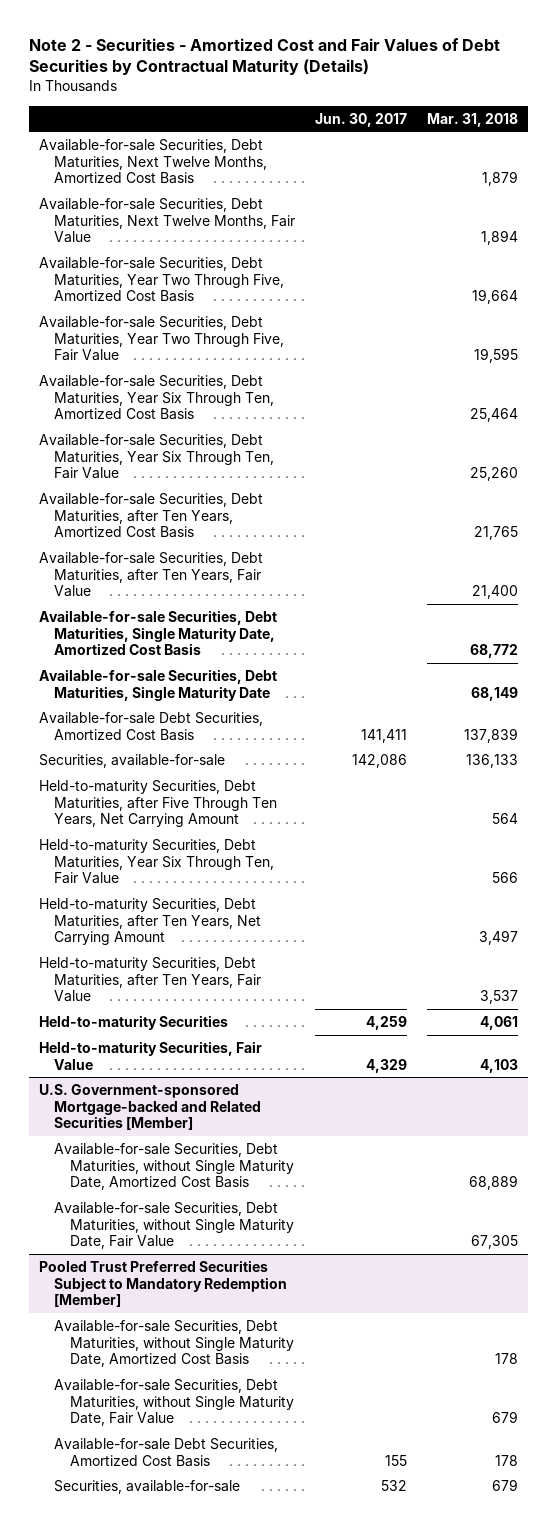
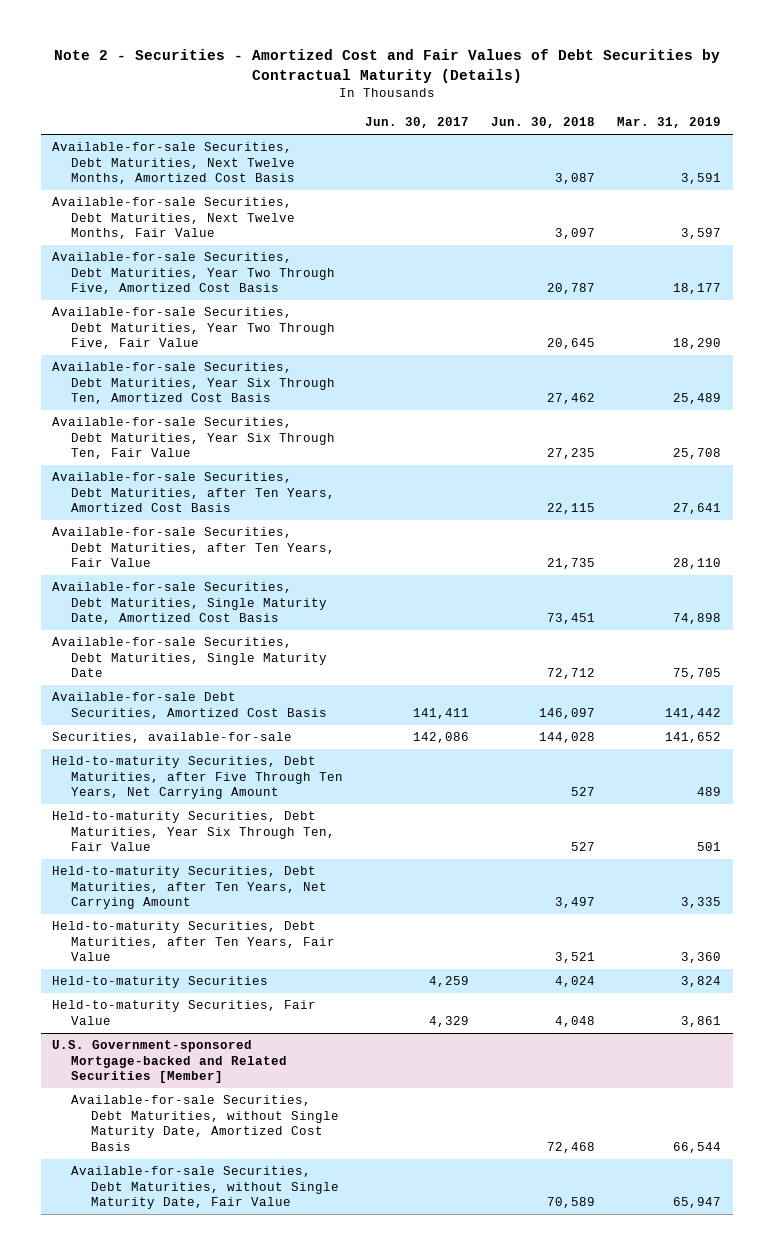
- | Jun. 30, 2017 | Mar. 31, 2018
+ | Jun. 30, 2017 | Jun. 30, 2018 | Mar. 31, 2019
- Pooled Trust Preferred Securities Subject to Mandatory Redemption [Member]
- Available-for-sale Securities, Debt Maturities, without Single Maturity Date, Amortized Cost Basis | | 178
- Available-for-sale Securities, Debt Maturities, without Single Maturity Date, Fair Value | | 679
- Available-for-sale Debt Securities, Amortized Cost Basis | 155 | 178
- Securities, available-for-sale | 532 | 679

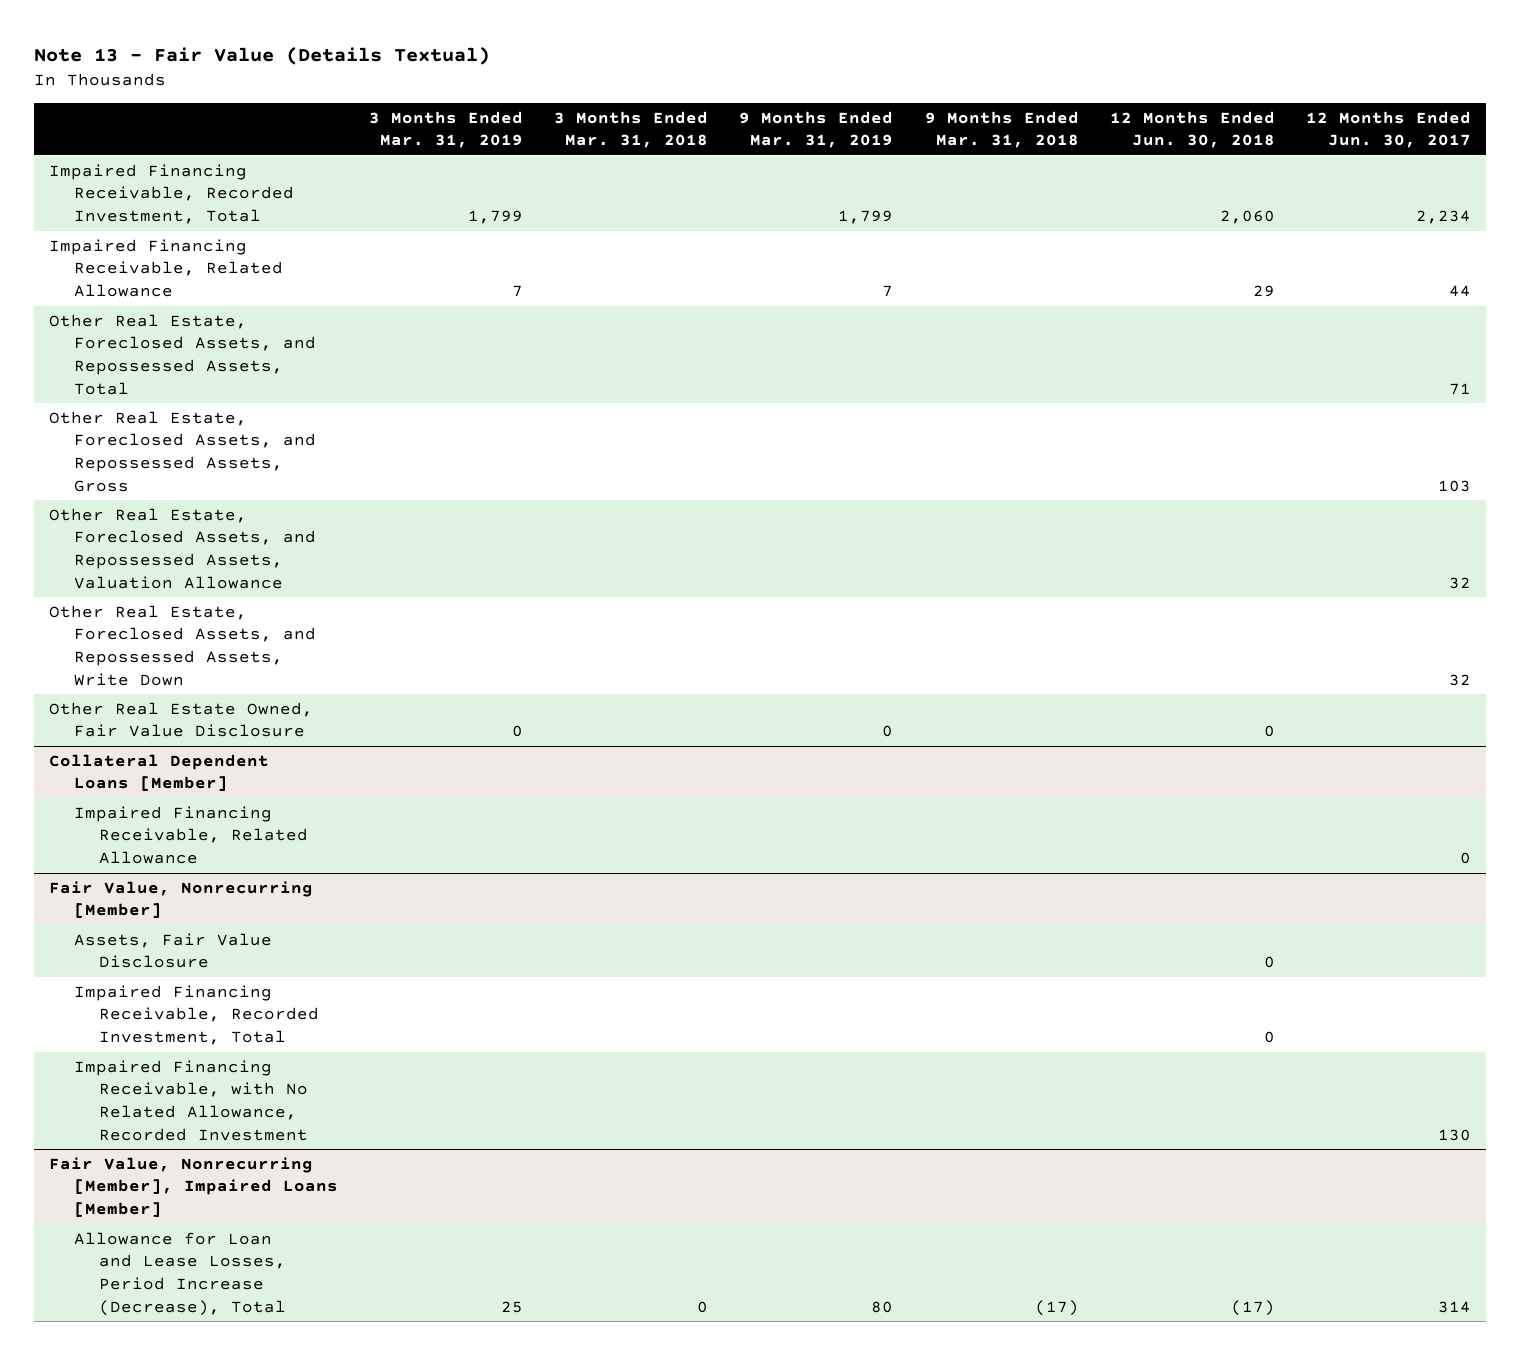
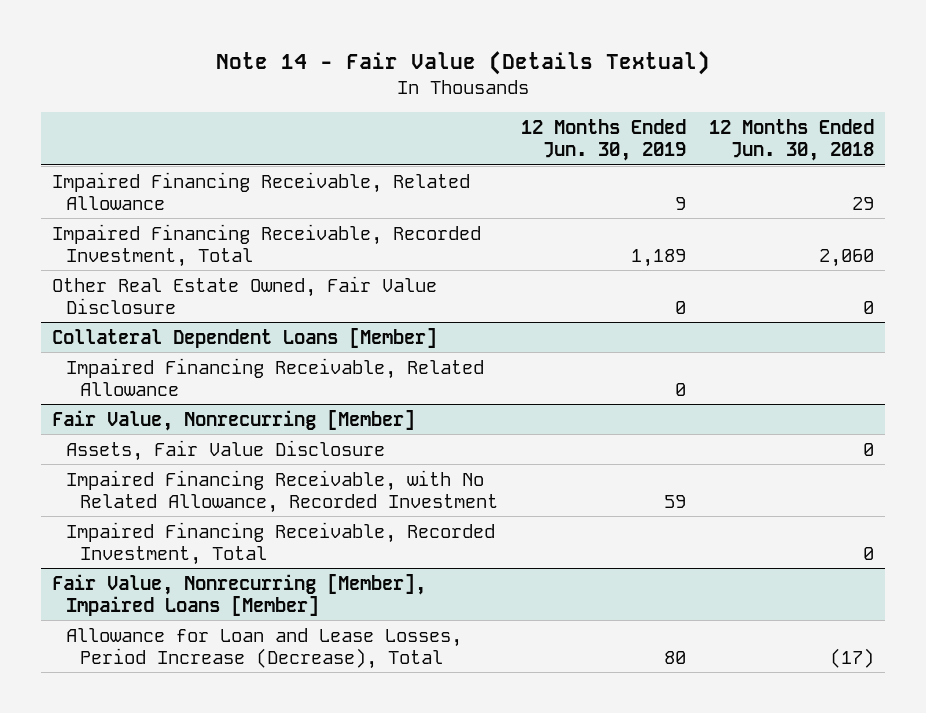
- Note 13 - Fair Value (Details Textual)
+ Note 14 - Fair Value (Details Textual)
- | 3 Months Ended Mar. 31, 2019 | 3 Months Ended Mar. 31, 2018 | 9 Months Ended Mar. 31, 2019 | 9 Months Ended Mar. 31, 2018 | 12 Months Ended Jun. 30, 2018 | 12 Months Ended Jun. 30, 2017
+ | 12 Months Ended Jun. 30, 2019 | 12 Months Ended Jun. 30, 2018
- Other Real Estate, Foreclosed Assets, and Repossessed Assets, Total | | | | | | 71
- Other Real Estate, Foreclosed Assets, and Repossessed Assets, Gross | | | | | | 103
- Other Real Estate, Foreclosed Assets, and Repossessed Assets, Valuation Allowance | | | | | | 32
- Other Real Estate, Foreclosed Assets, and Repossessed Assets, Write Down | | | | | | 32
moved down: Impaired Financing Receivable, Recorded Investment, Total | 1,189 | 2,060
@ Fair Value, Nonrecurring [Member]
moved down: Impaired Financing Receivable, Recorded Investment, Total | | 0

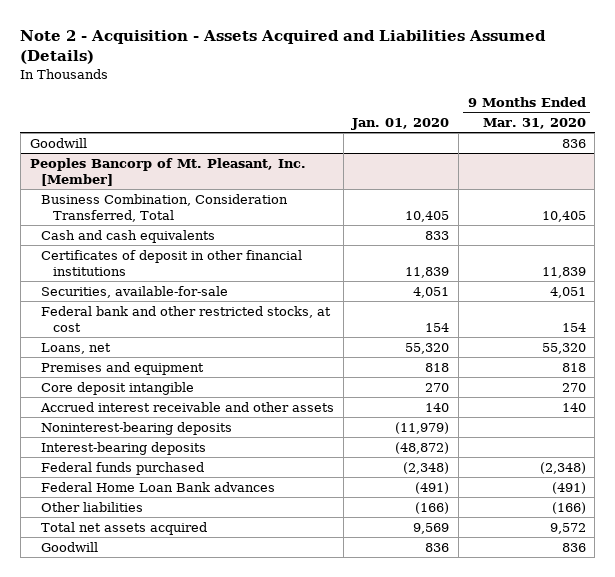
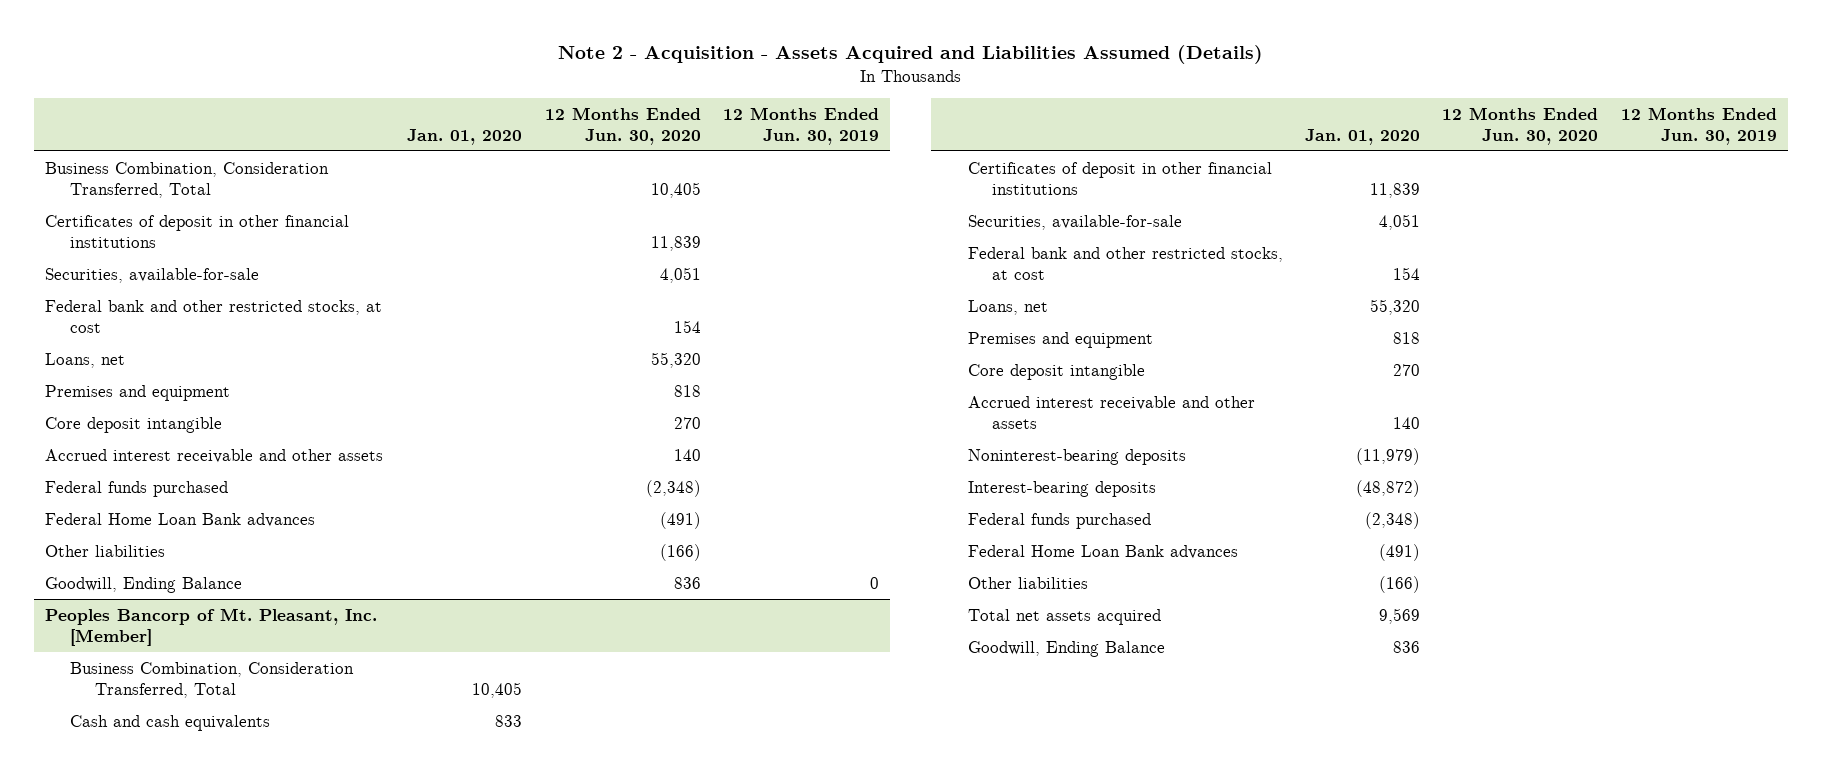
- | Jan. 01, 2020 | 9 Months Ended Mar. 31, 2020
+ | Jan. 01, 2020 | 12 Months Ended Jun. 30, 2020 | 12 Months Ended Jun. 30, 2019
- Goodwill | | 836
+ Business Combination, Consideration Transferred, Total | | 10,405 |
+ Certificates of deposit in other financial institutions | | 11,839 |
+ Securities, available-for-sale | | 4,051 |
+ Federal bank and other restricted stocks, at cost | | 154 |
+ Loans, net | | 55,320 |
+ Premises and equipment | | 818 |
+ Core deposit intangible | | 270 |
+ Accrued interest receivable and other assets | | 140 |
+ Federal funds purchased | | (2,348) |
+ Federal Home Loan Bank advances | | (491) |
+ Other liabilities | | (166) |
+ Goodwill, Ending Balance | | 836 | 0
@ Peoples Bancorp of Mt. Pleasant, Inc. [Member]
- Goodwill | 836 | 836
+ Goodwill, Ending Balance | 836 | |

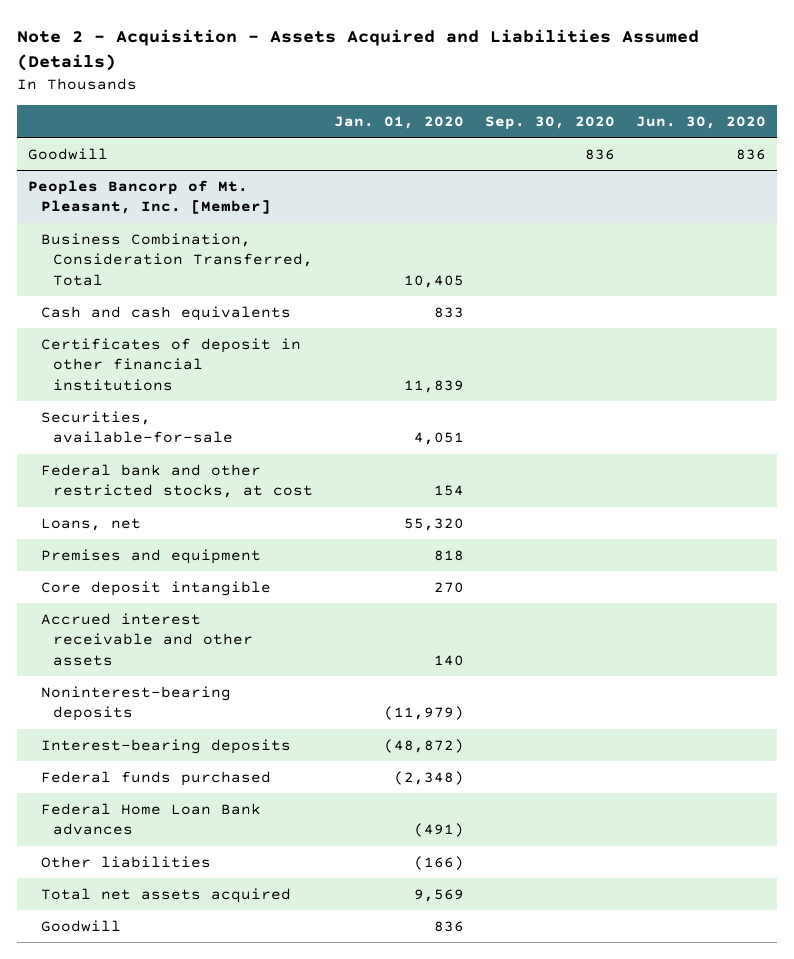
- | Jan. 01, 2020 | 12 Months Ended Jun. 30, 2020 | 12 Months Ended Jun. 30, 2019
+ | Jan. 01, 2020 | Sep. 30, 2020 | Jun. 30, 2020
- Business Combination, Consideration Transferred, Total | | 10,405 |
- Certificates of deposit in other financial institutions | | 11,839 |
- Securities, available-for-sale | | 4,051 |
- Federal bank and other restricted stocks, at cost | | 154 |
- Loans, net | | 55,320 |
- Premises and equipment | | 818 |
- Core deposit intangible | | 270 |
- Accrued interest receivable and other assets | | 140 |
- Federal funds purchased | | (2,348) |
- Federal Home Loan Bank advances | | (491) |
- Other liabilities | | (166) |
- Goodwill, Ending Balance | | 836 | 0
+ Goodwill | | 836 | 836
@ Peoples Bancorp of Mt. Pleasant, Inc. [Member]
- Goodwill, Ending Balance | 836 | |
+ Goodwill | 836 | |

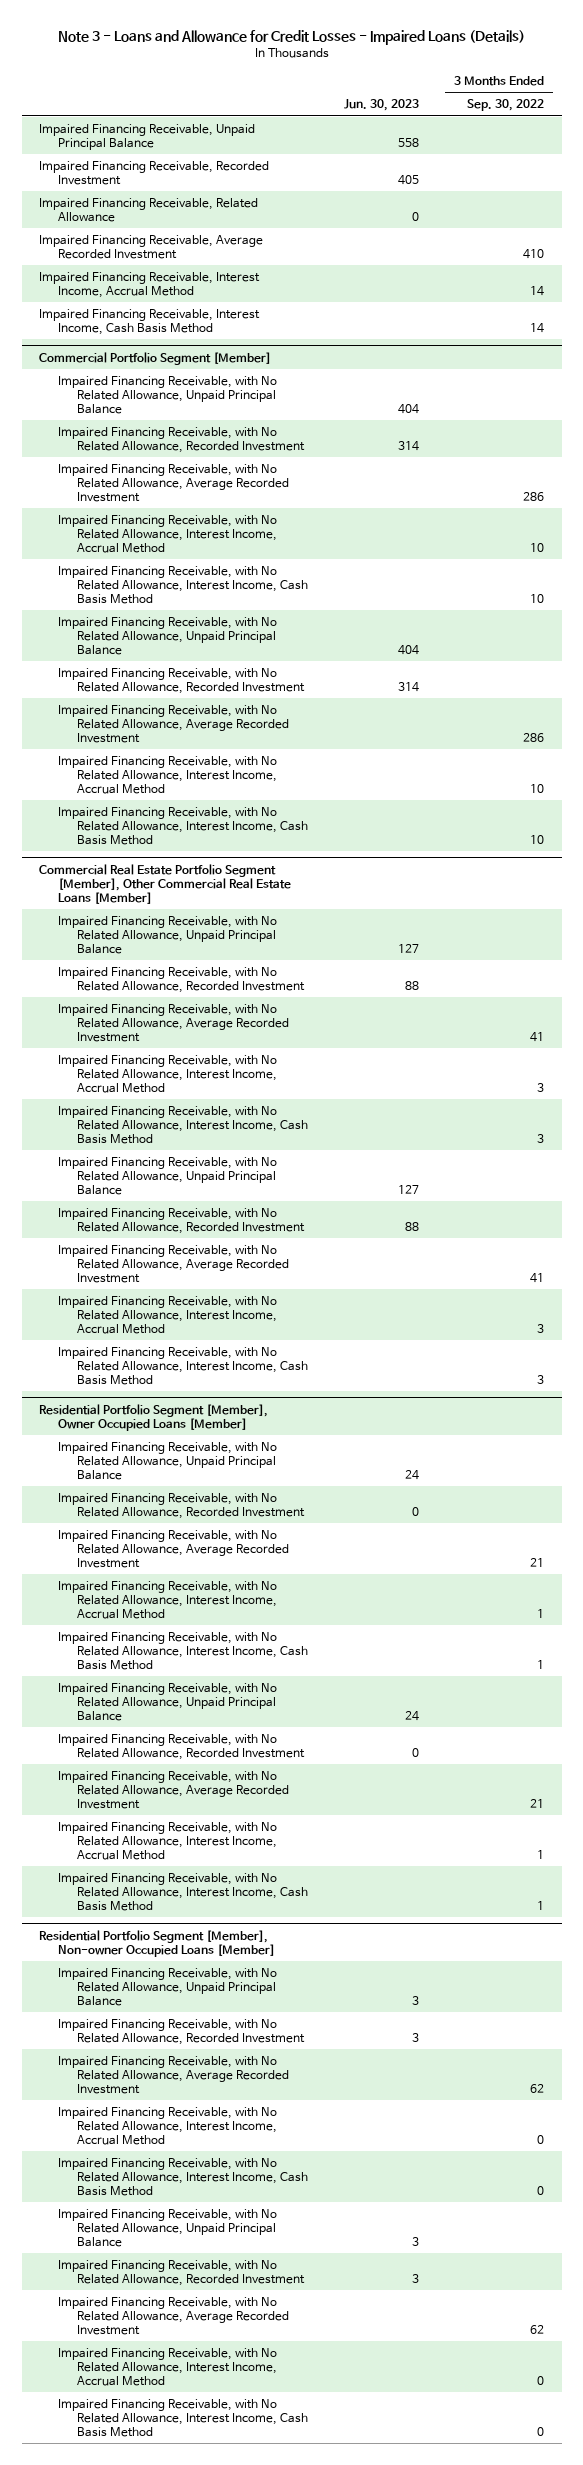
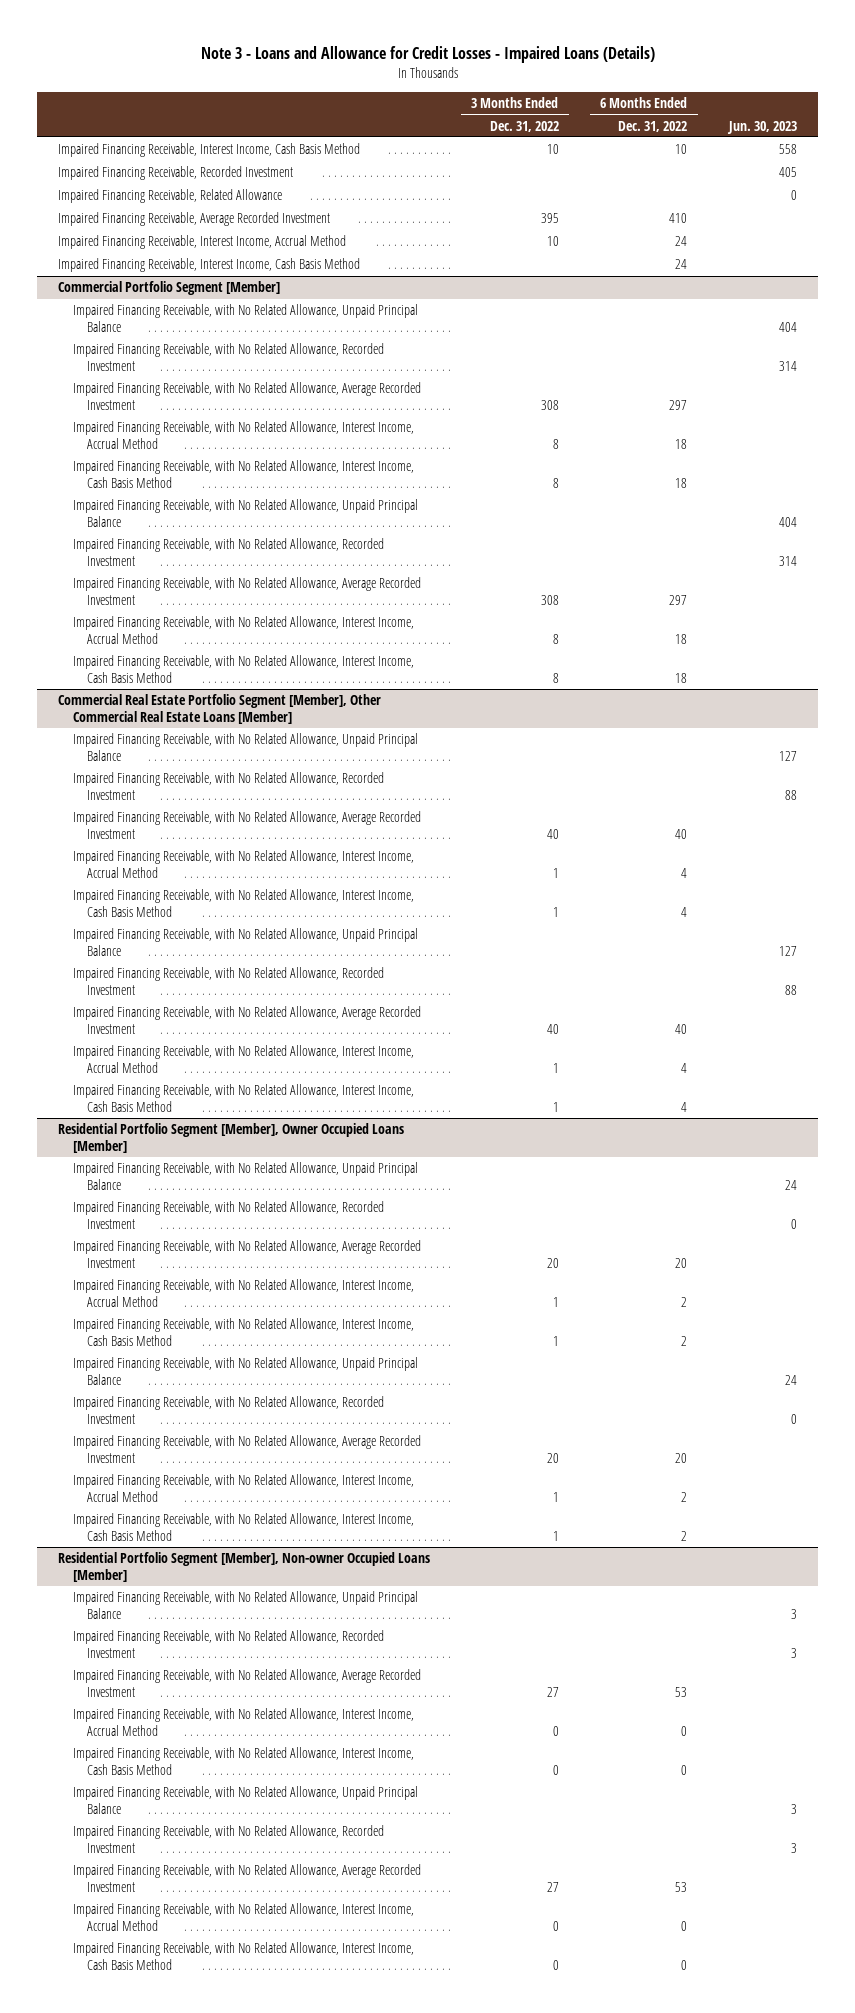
- | Jun. 30, 2023 | 3 Months Ended Sep. 30, 2022
+ | 3 Months Ended Dec. 31, 2022 | 6 Months Ended Dec. 31, 2022 | Jun. 30, 2023
- Impaired Financing Receivable, Unpaid Principal Balance | 558 |
+ Impaired Financing Receivable, Interest Income, Cash Basis Method | 10 | 10 | 558

